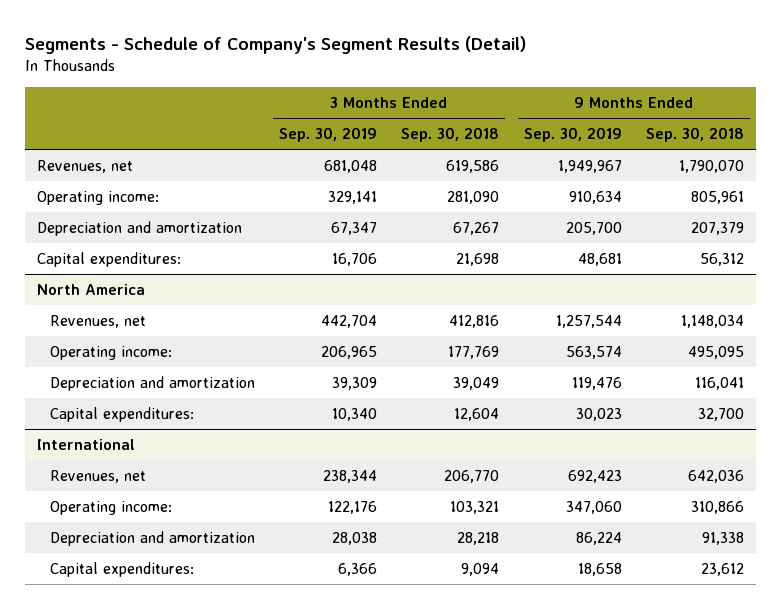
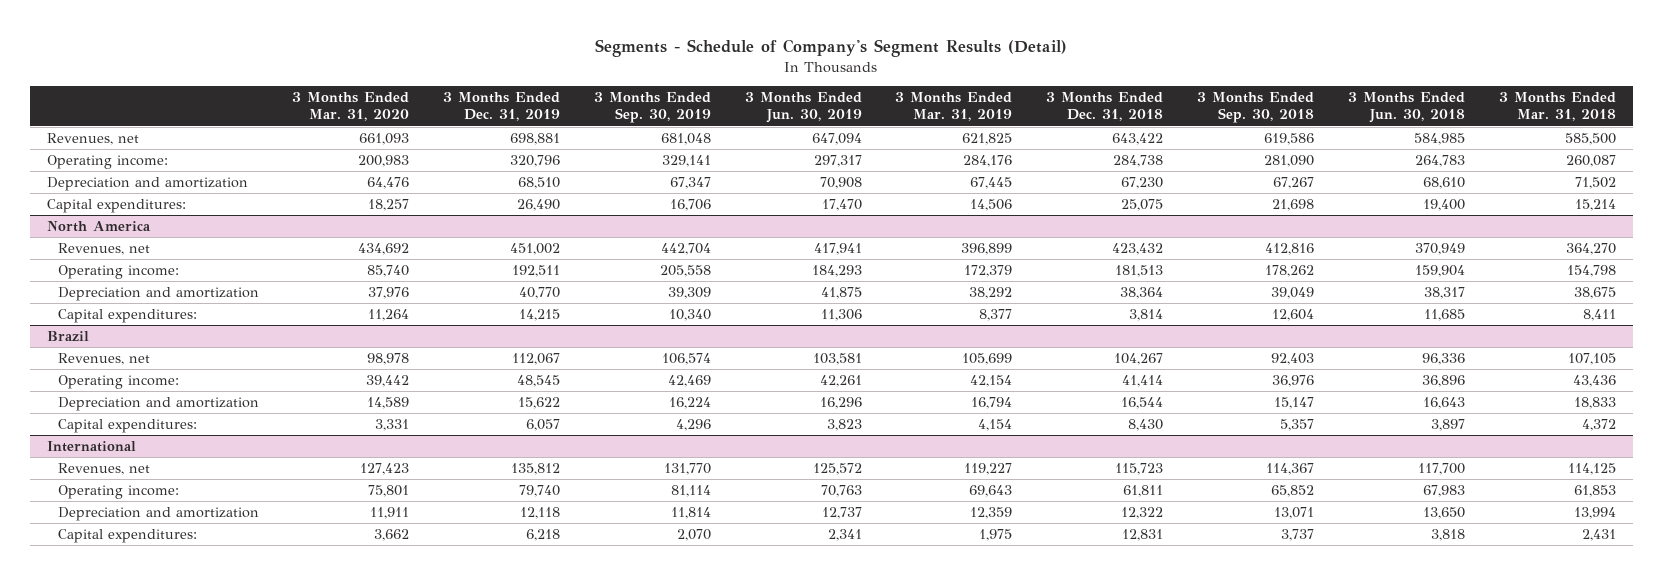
- | 3 Months Ended Sep. 30, 2019 | 3 Months Ended Sep. 30, 2018 | 9 Months Ended Sep. 30, 2019 | 9 Months Ended Sep. 30, 2018
+ | 3 Months Ended Mar. 31, 2020 | 3 Months Ended Dec. 31, 2019 | 3 Months Ended Sep. 30, 2019 | 3 Months Ended Jun. 30, 2019 | 3 Months Ended Mar. 31, 2019 | 3 Months Ended Dec. 31, 2018 | 3 Months Ended Sep. 30, 2018 | 3 Months Ended Jun. 30, 2018 | 3 Months Ended Mar. 31, 2018
@ North America
- Operating income: | 206,965 | 177,769 | 563,574 | 495,095
+ Operating income: | 85,740 | 192,511 | 205,558 | 184,293 | 172,379 | 181,513 | 178,262 | 159,904 | 154,798
+ Brazil
+ Revenues, net | 98,978 | 112,067 | 106,574 | 103,581 | 105,699 | 104,267 | 92,403 | 96,336 | 107,105
+ Operating income: | 39,442 | 48,545 | 42,469 | 42,261 | 42,154 | 41,414 | 36,976 | 36,896 | 43,436
+ Depreciation and amortization | 14,589 | 15,622 | 16,224 | 16,296 | 16,794 | 16,544 | 15,147 | 16,643 | 18,833
+ Capital expenditures: | 3,331 | 6,057 | 4,296 | 3,823 | 4,154 | 8,430 | 5,357 | 3,897 | 4,372
@ International
- Revenues, net | 238,344 | 206,770 | 692,423 | 642,036
- Operating income: | 122,176 | 103,321 | 347,060 | 310,866
- Depreciation and amortization | 28,038 | 28,218 | 86,224 | 91,338
- Capital expenditures: | 6,366 | 9,094 | 18,658 | 23,612
+ Revenues, net | 127,423 | 135,812 | 131,770 | 125,572 | 119,227 | 115,723 | 114,367 | 117,700 | 114,125
+ Operating income: | 75,801 | 79,740 | 81,114 | 70,763 | 69,643 | 61,811 | 65,852 | 67,983 | 61,853
+ Depreciation and amortization | 11,911 | 12,118 | 11,814 | 12,737 | 12,359 | 12,322 | 13,071 | 13,650 | 13,994
+ Capital expenditures: | 3,662 | 6,218 | 2,070 | 2,341 | 1,975 | 12,831 | 3,737 | 3,818 | 2,431

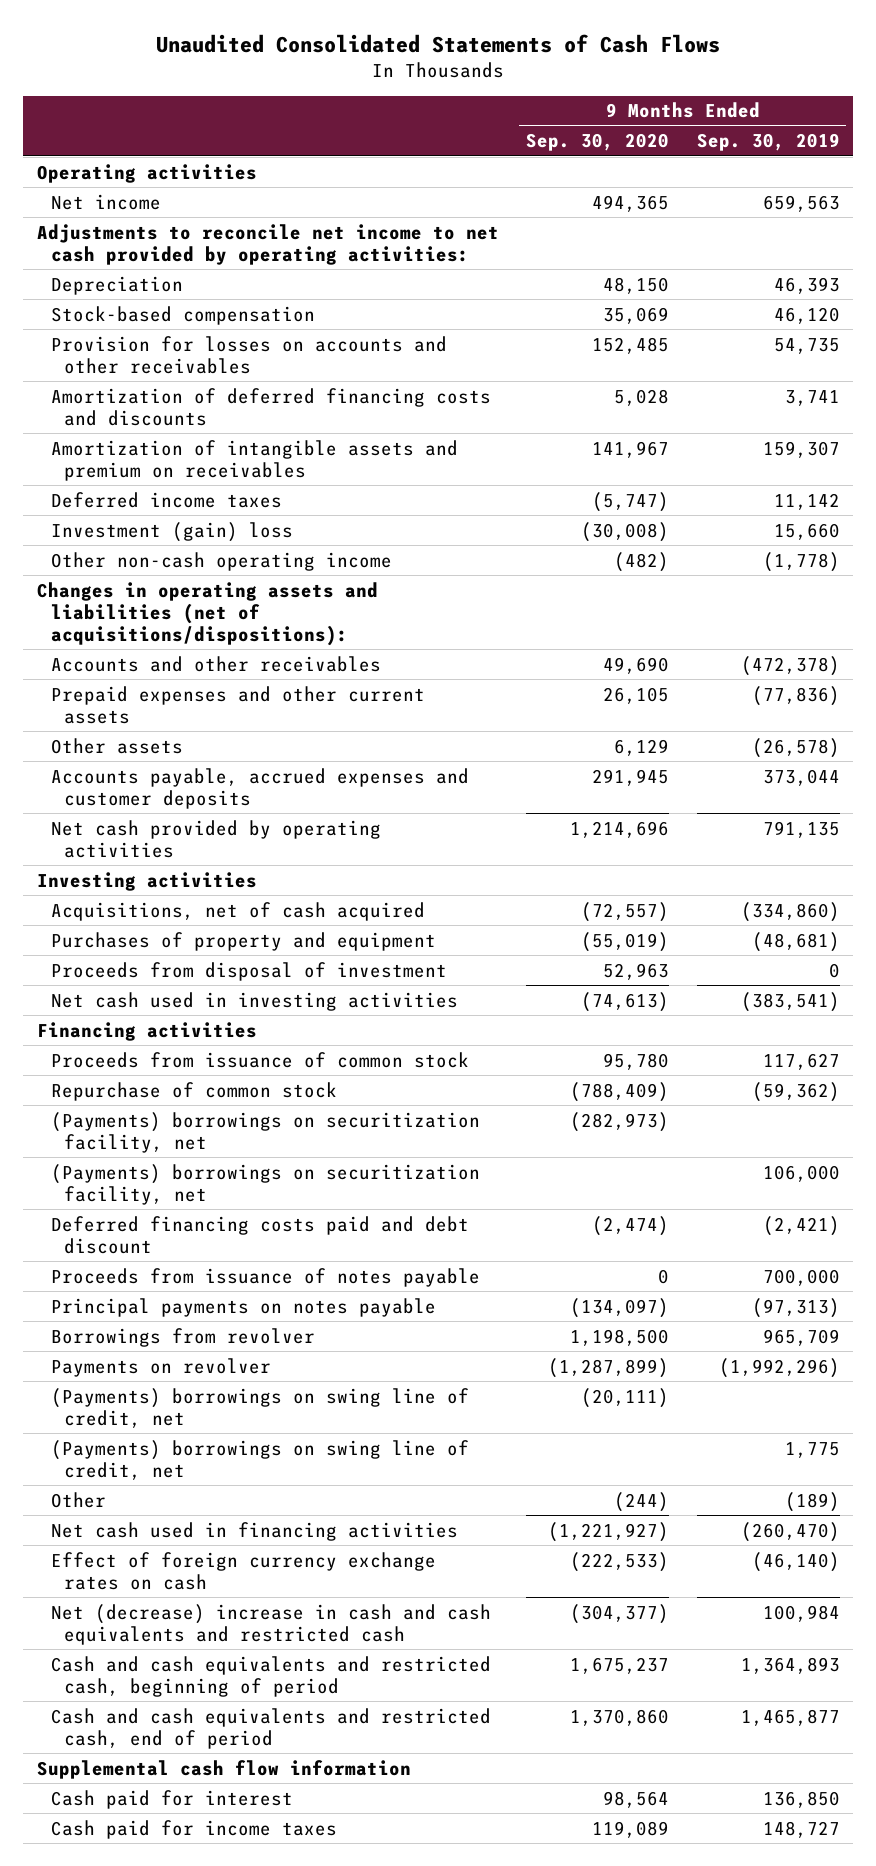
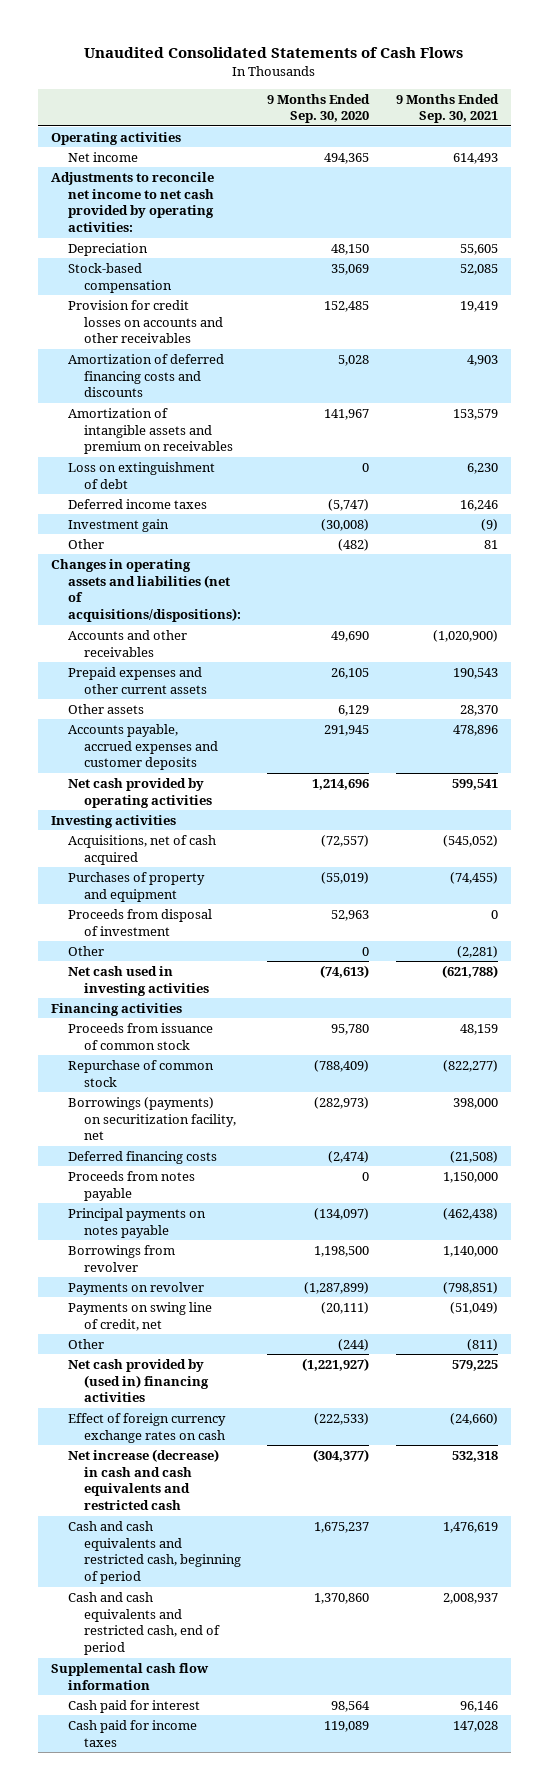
- | 9 Months Ended Sep. 30, 2020 | 9 Months Ended Sep. 30, 2019
+ | 9 Months Ended Sep. 30, 2020 | 9 Months Ended Sep. 30, 2021
- Provision for losses on accounts and other receivables | 152,485 | 54,735
+ Provision for credit losses on accounts and other receivables | 152,485 | 19,419
+ Loss on extinguishment of debt | 0 | 6,230
- Investment (gain) loss | (30,008) | 15,660
- Other non-cash operating income | (482) | (1,778)
+ Investment gain | (30,008) | (9)
+ Other | (482) | 81
+ Other | 0 | (2,281)
- (Payments) borrowings on securitization facility, net | (282,973) |
- (Payments) borrowings on securitization facility, net | | 106,000
- Deferred financing costs paid and debt discount | (2,474) | (2,421)
- Proceeds from issuance of notes payable | 0 | 700,000
+ Borrowings (payments) on securitization facility, net | (282,973) | 398,000
+ Deferred financing costs | (2,474) | (21,508)
+ Proceeds from notes payable | 0 | 1,150,000
- (Payments) borrowings on swing line of credit, net | (20,111) |
- (Payments) borrowings on swing line of credit, net | | 1,775
+ Payments on swing line of credit, net | (20,111) | (51,049)
- Net cash used in financing activities | (1,221,927) | (260,470)
+ Net cash provided by (used in) financing activities | (1,221,927) | 579,225
- Net (decrease) increase in cash and cash equivalents and restricted cash | (304,377) | 100,984
+ Net increase (decrease) in cash and cash equivalents and restricted cash | (304,377) | 532,318

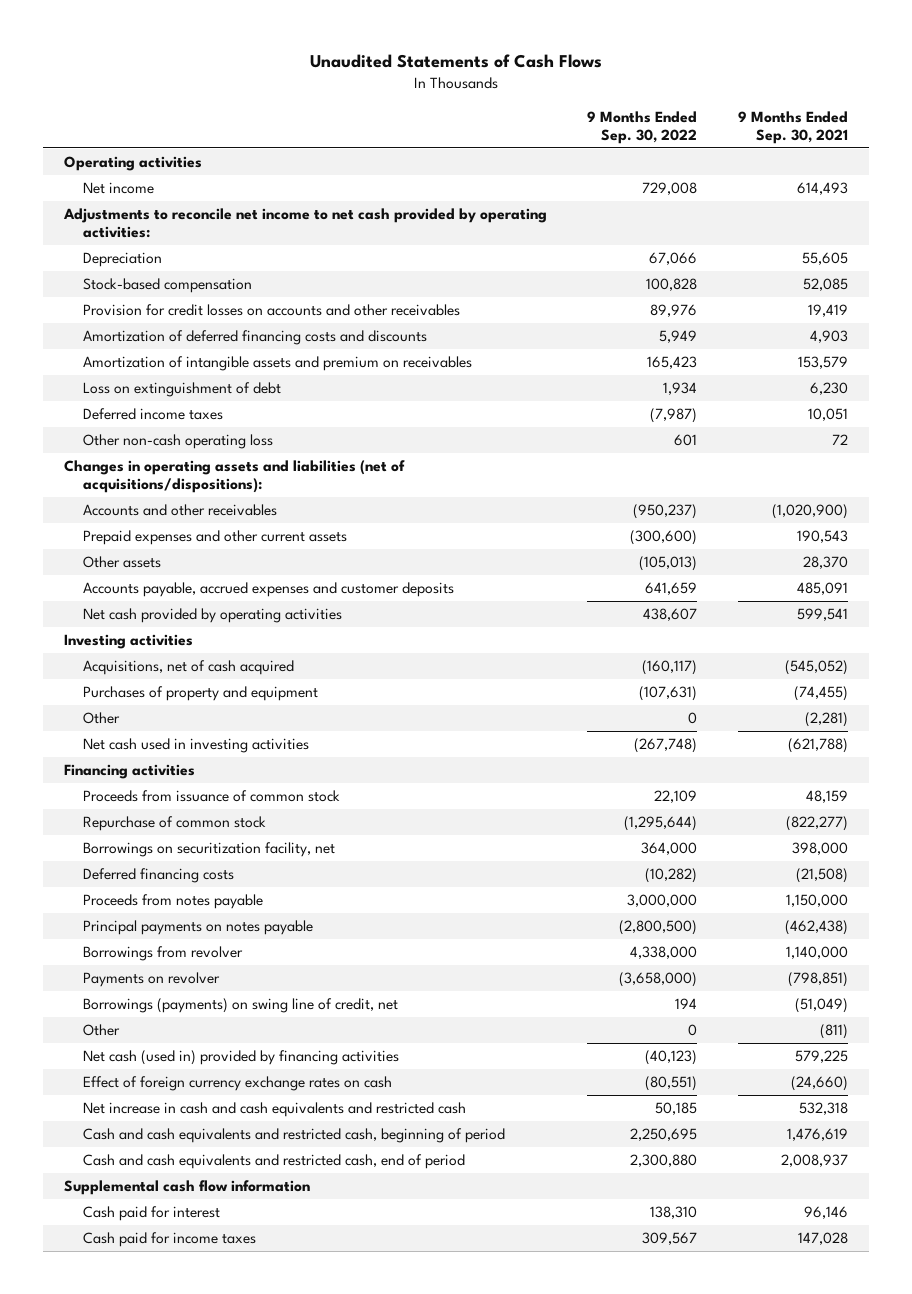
- Unaudited Consolidated Statements of Cash Flows
+ Unaudited Statements of Cash Flows
- | 9 Months Ended Sep. 30, 2020 | 9 Months Ended Sep. 30, 2021
+ | 9 Months Ended Sep. 30, 2022 | 9 Months Ended Sep. 30, 2021
- Deferred income taxes | (5,747) | 16,246
- Investment gain | (30,008) | (9)
- Other | (482) | 81
+ Deferred income taxes | (7,987) | 10,051
+ Other non-cash operating loss | 601 | 72
- Accounts payable, accrued expenses and customer deposits | 291,945 | 478,896
+ Accounts payable, accrued expenses and customer deposits | 641,659 | 485,091
- Proceeds from disposal of investment | 52,963 | 0
- Borrowings (payments) on securitization facility, net | (282,973) | 398,000
+ Borrowings on securitization facility, net | 364,000 | 398,000
- Payments on swing line of credit, net | (20,111) | (51,049)
+ Borrowings (payments) on swing line of credit, net | 194 | (51,049)
- Net cash provided by (used in) financing activities | (1,221,927) | 579,225
+ Net cash (used in) provided by financing activities | (40,123) | 579,225
- Net increase (decrease) in cash and cash equivalents and restricted cash | (304,377) | 532,318
+ Net increase in cash and cash equivalents and restricted cash | 50,185 | 532,318

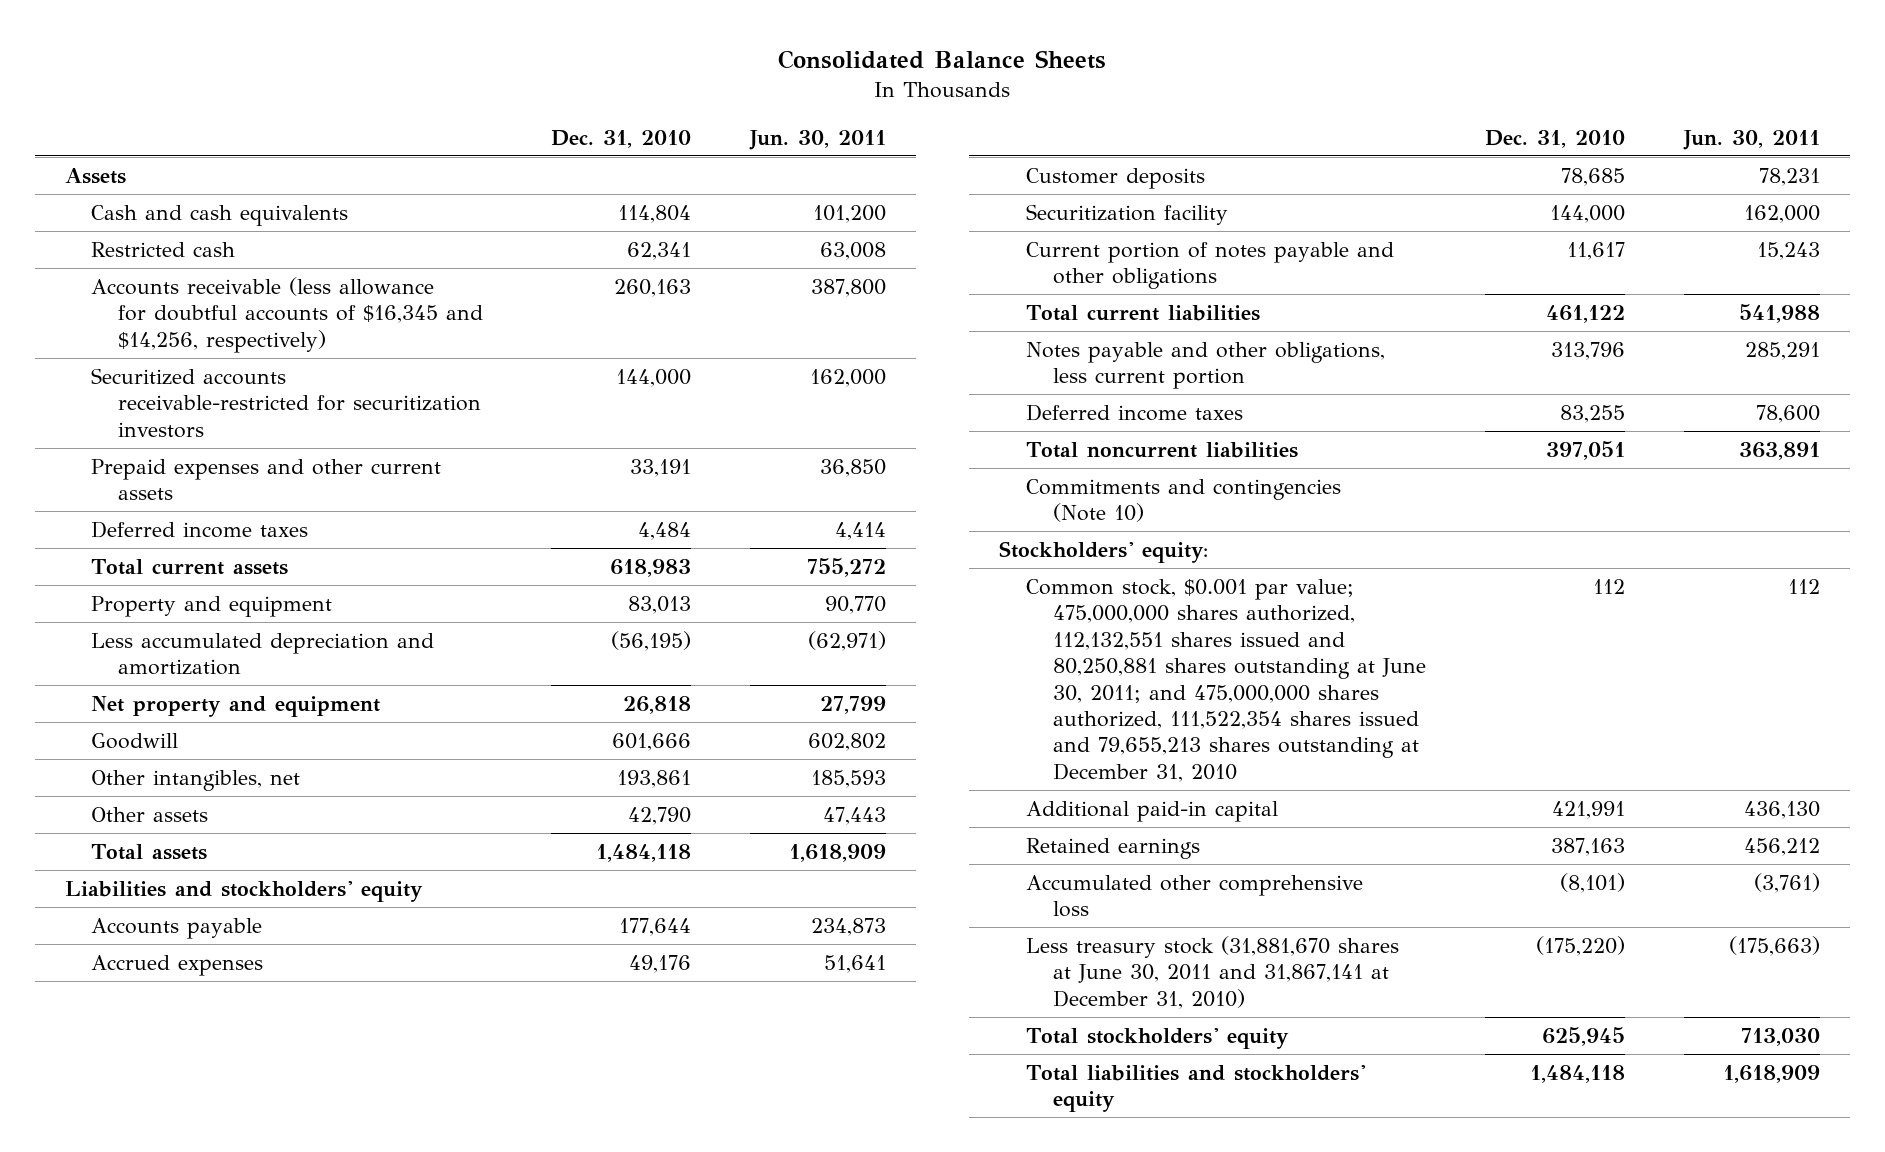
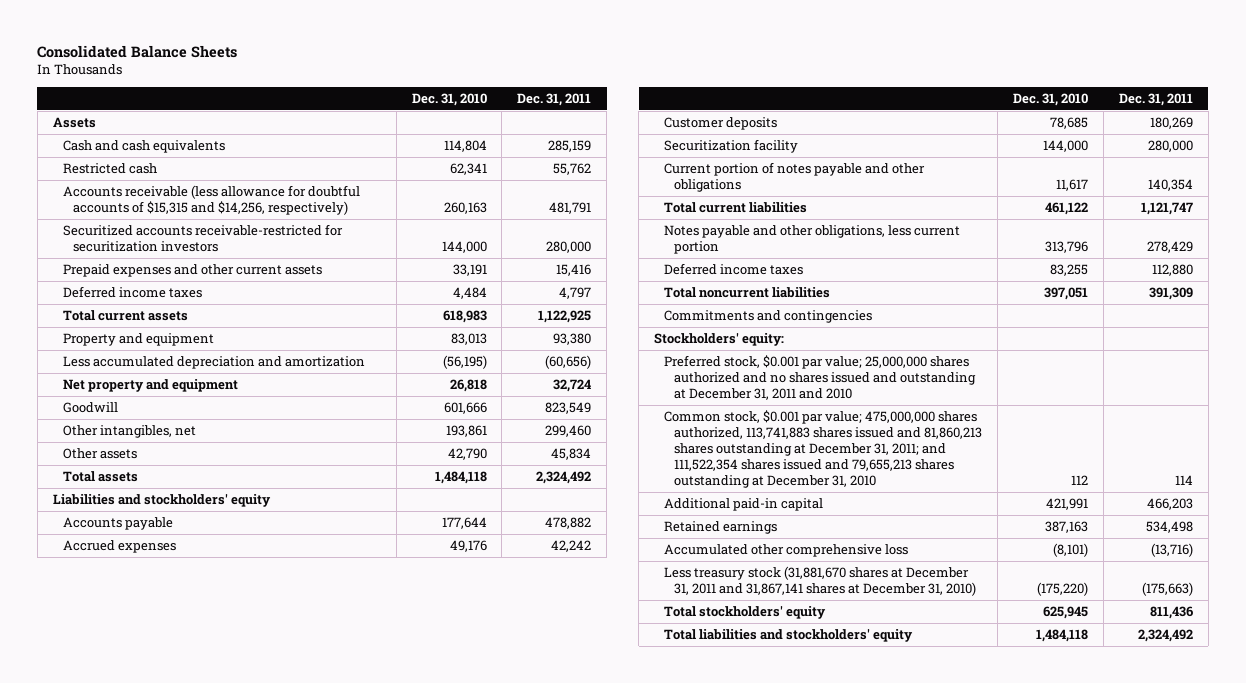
- | Dec. 31, 2010 | Jun. 30, 2011
+ | Dec. 31, 2010 | Dec. 31, 2011
- Accounts receivable (less allowance for doubtful accounts of $16,345 and $14,256, respectively) | 260,163 | 387,800
+ Accounts receivable (less allowance for doubtful accounts of $15,315 and $14,256, respectively) | 260,163 | 481,791
- Commitments and contingencies (Note 10)
+ Commitments and contingencies
- Common stock, $0.001 par value; 475,000,000 shares authorized, 112,132,551 shares issued and 80,250,881 shares outstanding at June 30, 2011; and 475,000,000 shares authorized, 111,522,354 shares issued and 79,655,213 shares outstanding at December 31, 2010 | 112 | 112
+ Preferred stock, $0.001 par value; 25,000,000 shares authorized and no shares issued and outstanding at December 31, 2011 and 2010
+ Common stock, $0.001 par value; 475,000,000 shares authorized, 113,741,883 shares issued and 81,860,213 shares outstanding at December 31, 2011; and 111,522,354 shares issued and 79,655,213 shares outstanding at December 31, 2010 | 112 | 114
- Less treasury stock (31,881,670 shares at June 30, 2011 and 31,867,141 at December 31, 2010) | (175,220) | (175,663)
+ Less treasury stock (31,881,670 shares at December 31, 2011 and 31,867,141 shares at December 31, 2010) | (175,220) | (175,663)

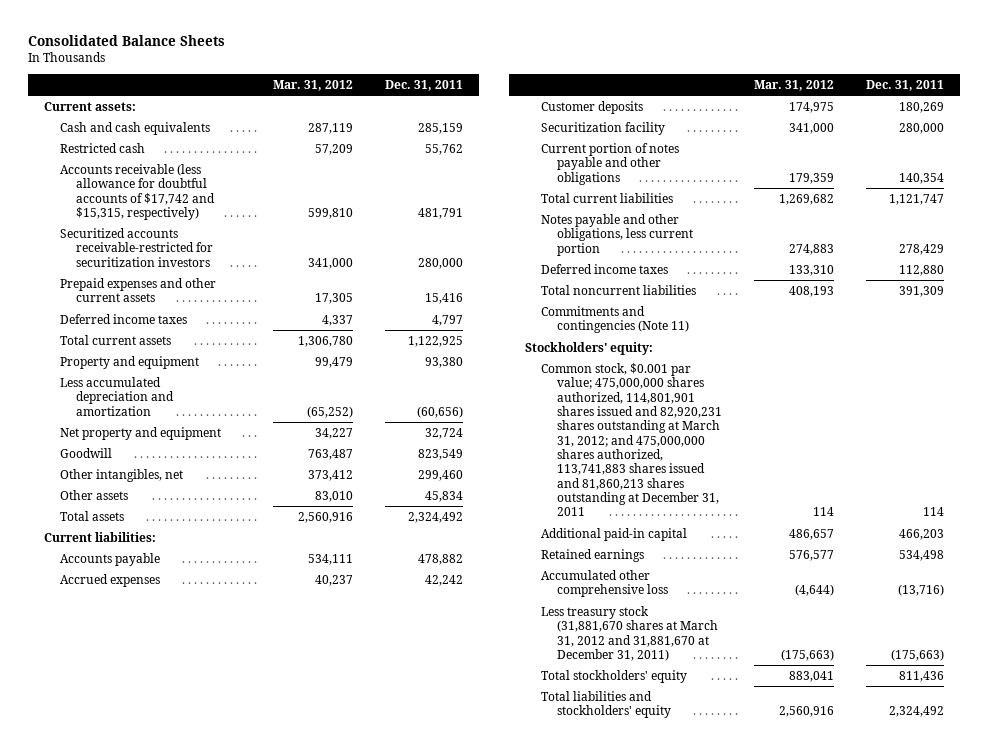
- | Dec. 31, 2010 | Dec. 31, 2011
+ | Mar. 31, 2012 | Dec. 31, 2011
- Assets
+ Current assets:
- Accounts receivable (less allowance for doubtful accounts of $15,315 and $14,256, respectively) | 260,163 | 481,791
+ Accounts receivable (less allowance for doubtful accounts of $17,742 and $15,315, respectively) | 599,810 | 481,791
- Liabilities and stockholders' equity
+ Current liabilities:
- Commitments and contingencies
+ Commitments and contingencies (Note 11)
- Preferred stock, $0.001 par value; 25,000,000 shares authorized and no shares issued and outstanding at December 31, 2011 and 2010
- Common stock, $0.001 par value; 475,000,000 shares authorized, 113,741,883 shares issued and 81,860,213 shares outstanding at December 31, 2011; and 111,522,354 shares issued and 79,655,213 shares outstanding at December 31, 2010 | 112 | 114
+ Common stock, $0.001 par value; 475,000,000 shares authorized, 114,801,901 shares issued and 82,920,231 shares outstanding at March 31, 2012; and 475,000,000 shares authorized, 113,741,883 shares issued and 81,860,213 shares outstanding at December 31, 2011 | 114 | 114
- Less treasury stock (31,881,670 shares at December 31, 2011 and 31,867,141 shares at December 31, 2010) | (175,220) | (175,663)
+ Less treasury stock (31,881,670 shares at March 31, 2012 and 31,881,670 at December 31, 2011) | (175,663) | (175,663)

